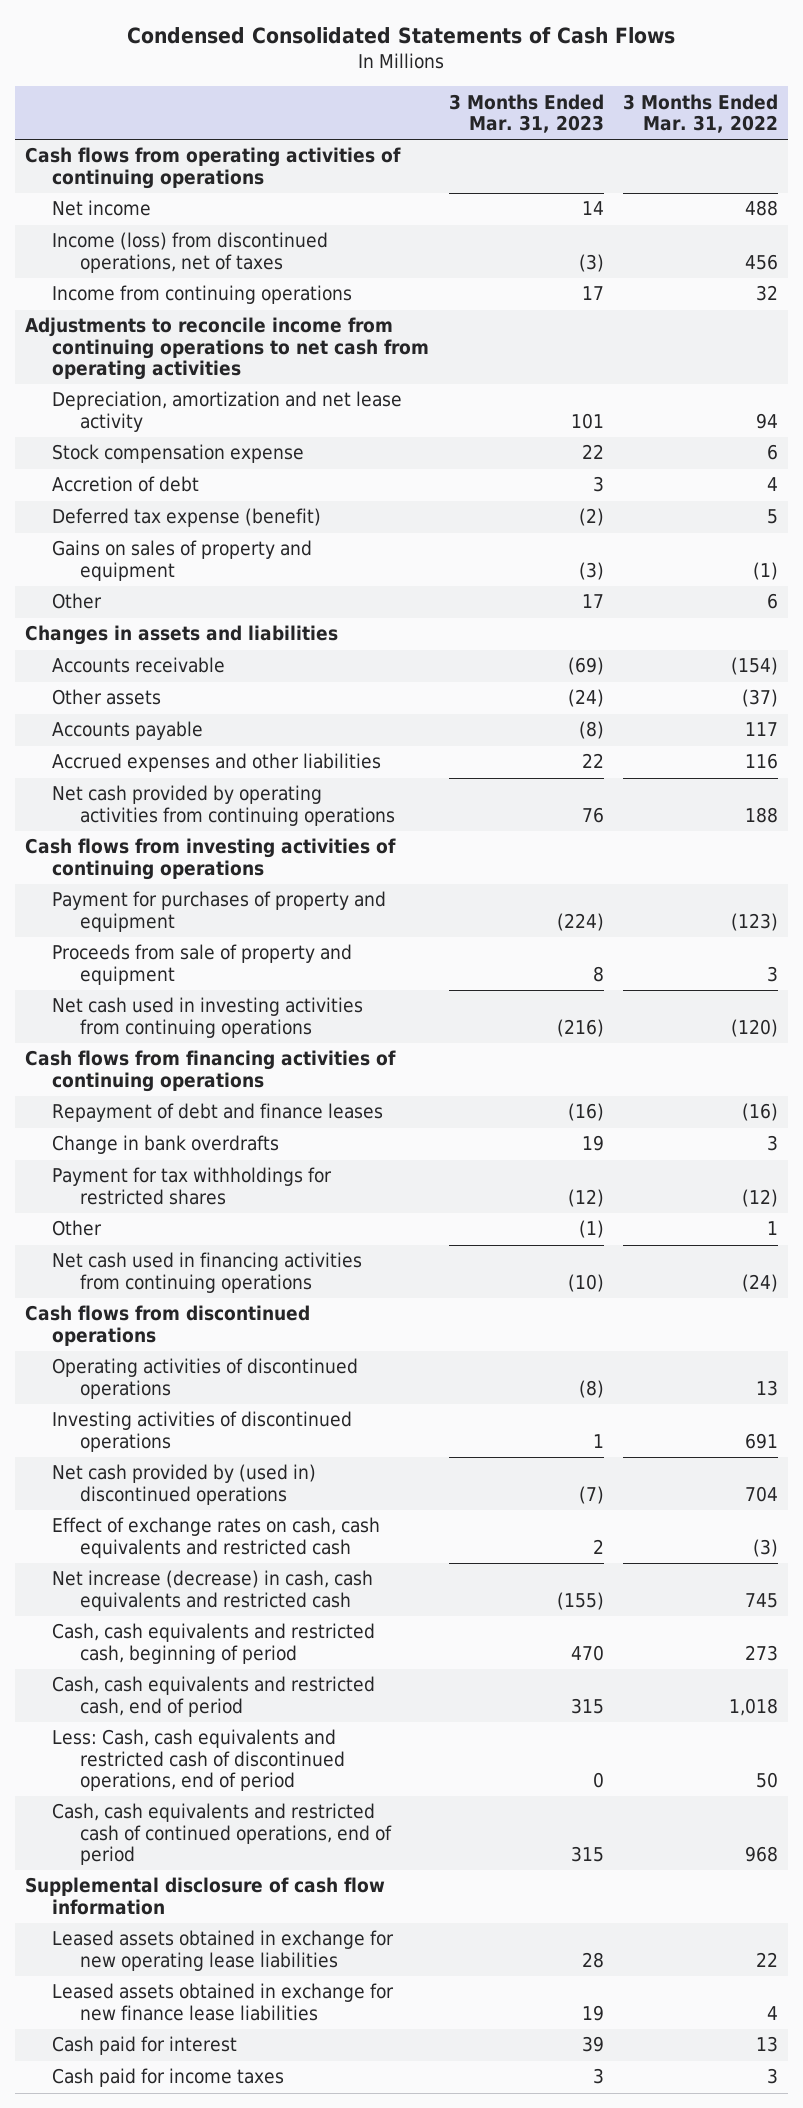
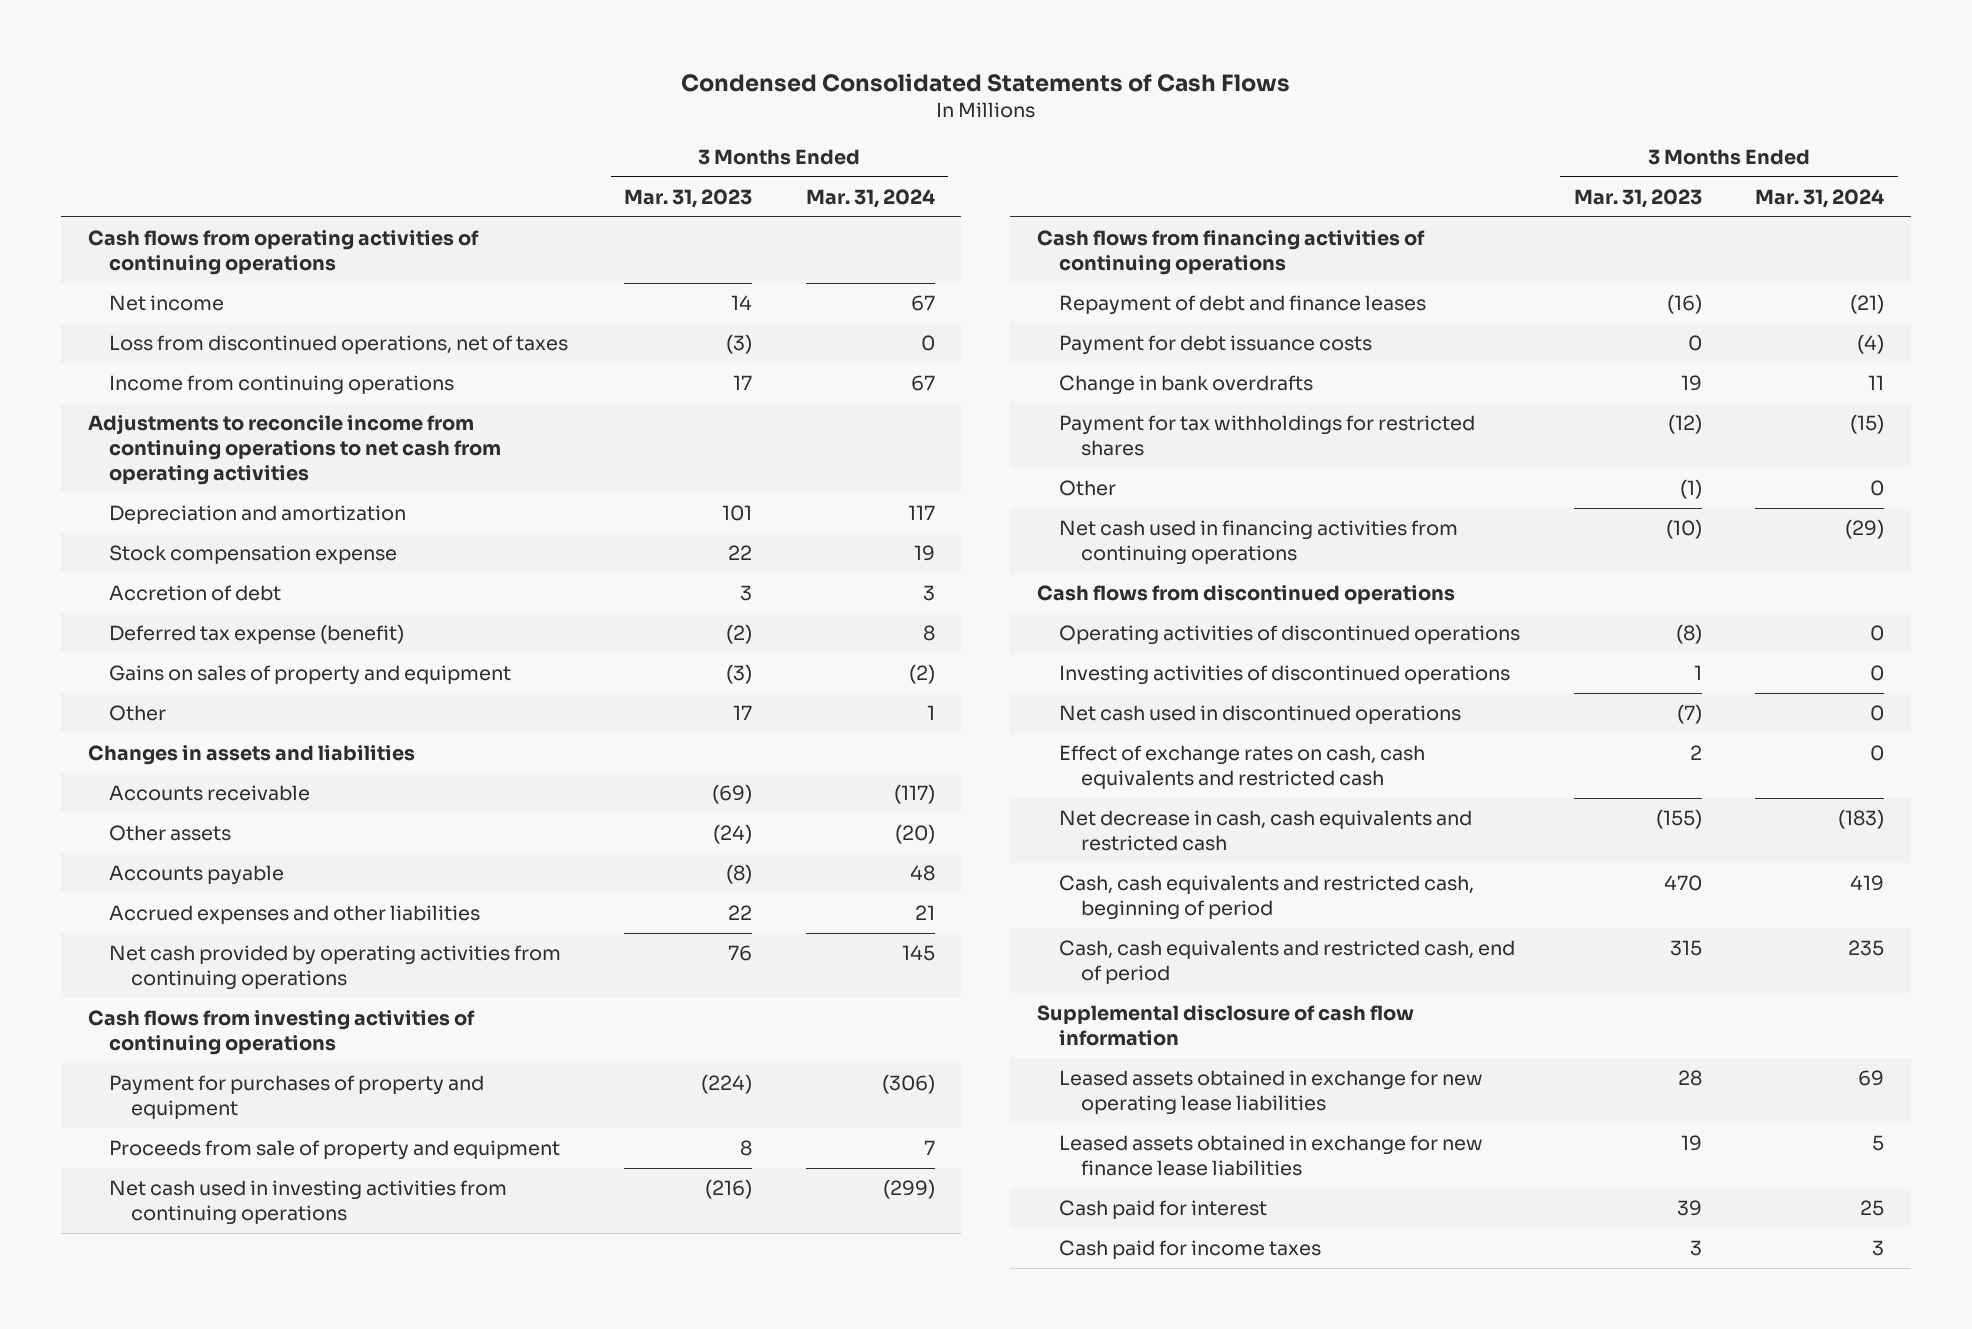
- | 3 Months Ended Mar. 31, 2023 | 3 Months Ended Mar. 31, 2022
+ | 3 Months Ended Mar. 31, 2023 | 3 Months Ended Mar. 31, 2024
- Income (loss) from discontinued operations, net of taxes | (3) | 456
+ Loss from discontinued operations, net of taxes | (3) | 0
- Depreciation, amortization and net lease activity | 101 | 94
+ Depreciation and amortization | 101 | 117
+ Payment for debt issuance costs | 0 | (4)
- Net cash provided by (used in) discontinued operations | (7) | 704
+ Net cash used in discontinued operations | (7) | 0
- Net increase (decrease) in cash, cash equivalents and restricted cash | (155) | 745
+ Net decrease in cash, cash equivalents and restricted cash | (155) | (183)
- Less: Cash, cash equivalents and restricted cash of discontinued operations, end of period | 0 | 50
- Cash, cash equivalents and restricted cash of continued operations, end of period | 315 | 968

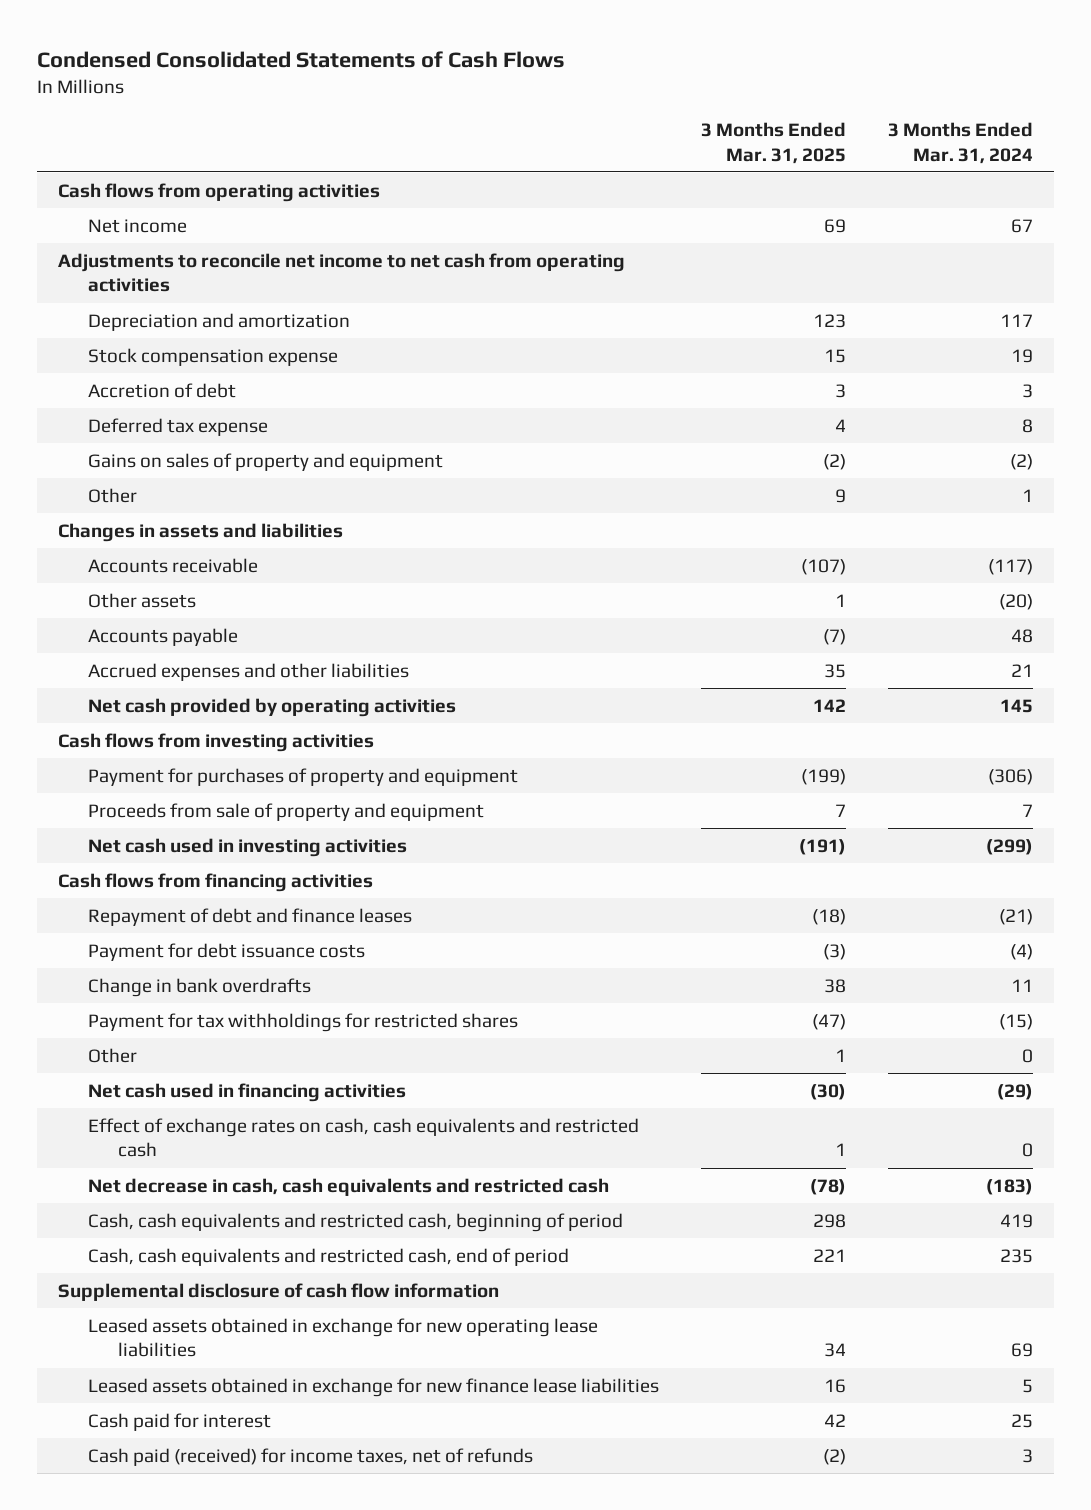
- | 3 Months Ended Mar. 31, 2023 | 3 Months Ended Mar. 31, 2024
+ | 3 Months Ended Mar. 31, 2025 | 3 Months Ended Mar. 31, 2024
- Cash flows from operating activities of continuing operations
+ Cash flows from operating activities
- Loss from discontinued operations, net of taxes | (3) | 0
- Income from continuing operations | 17 | 67
- Adjustments to reconcile income from continuing operations to net cash from operating activities
+ Adjustments to reconcile net income to net cash from operating activities
- Deferred tax expense (benefit) | (2) | 8
+ Deferred tax expense | 4 | 8
- Net cash provided by operating activities from continuing operations | 76 | 145
- Cash flows from investing activities of continuing operations
+ Net cash provided by operating activities | 142 | 145
+ Cash flows from investing activities
- Net cash used in investing activities from continuing operations | (216) | (299)
- Cash flows from financing activities of continuing operations
+ Net cash used in investing activities | (191) | (299)
+ Cash flows from financing activities
- Net cash used in financing activities from continuing operations | (10) | (29)
- Cash flows from discontinued operations
- Operating activities of discontinued operations | (8) | 0
- Investing activities of discontinued operations | 1 | 0
- Net cash used in discontinued operations | (7) | 0
+ Net cash used in financing activities | (30) | (29)
- Cash paid for income taxes | 3 | 3
+ Cash paid (received) for income taxes, net of refunds | (2) | 3

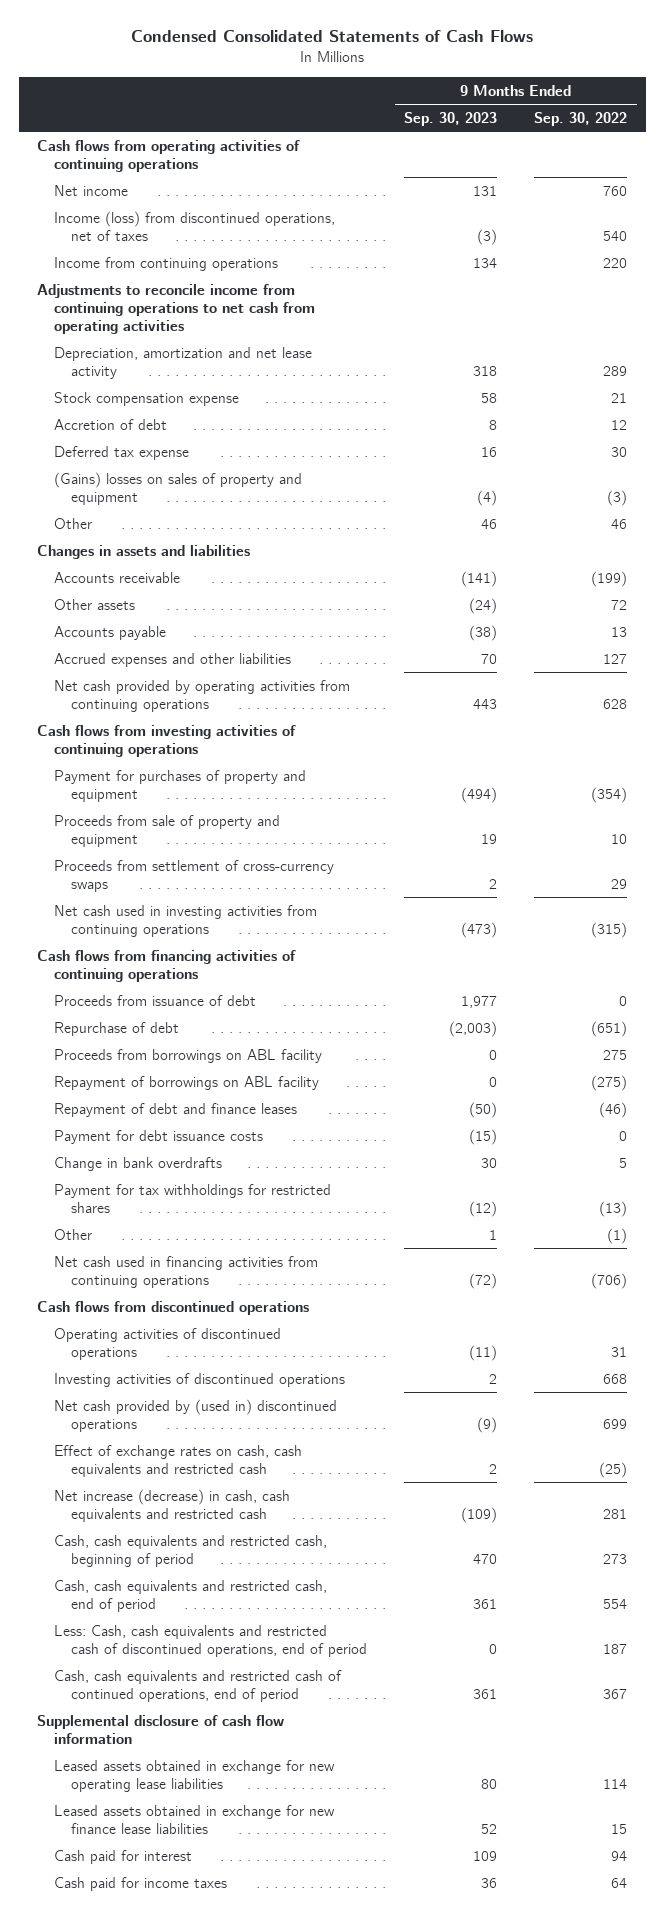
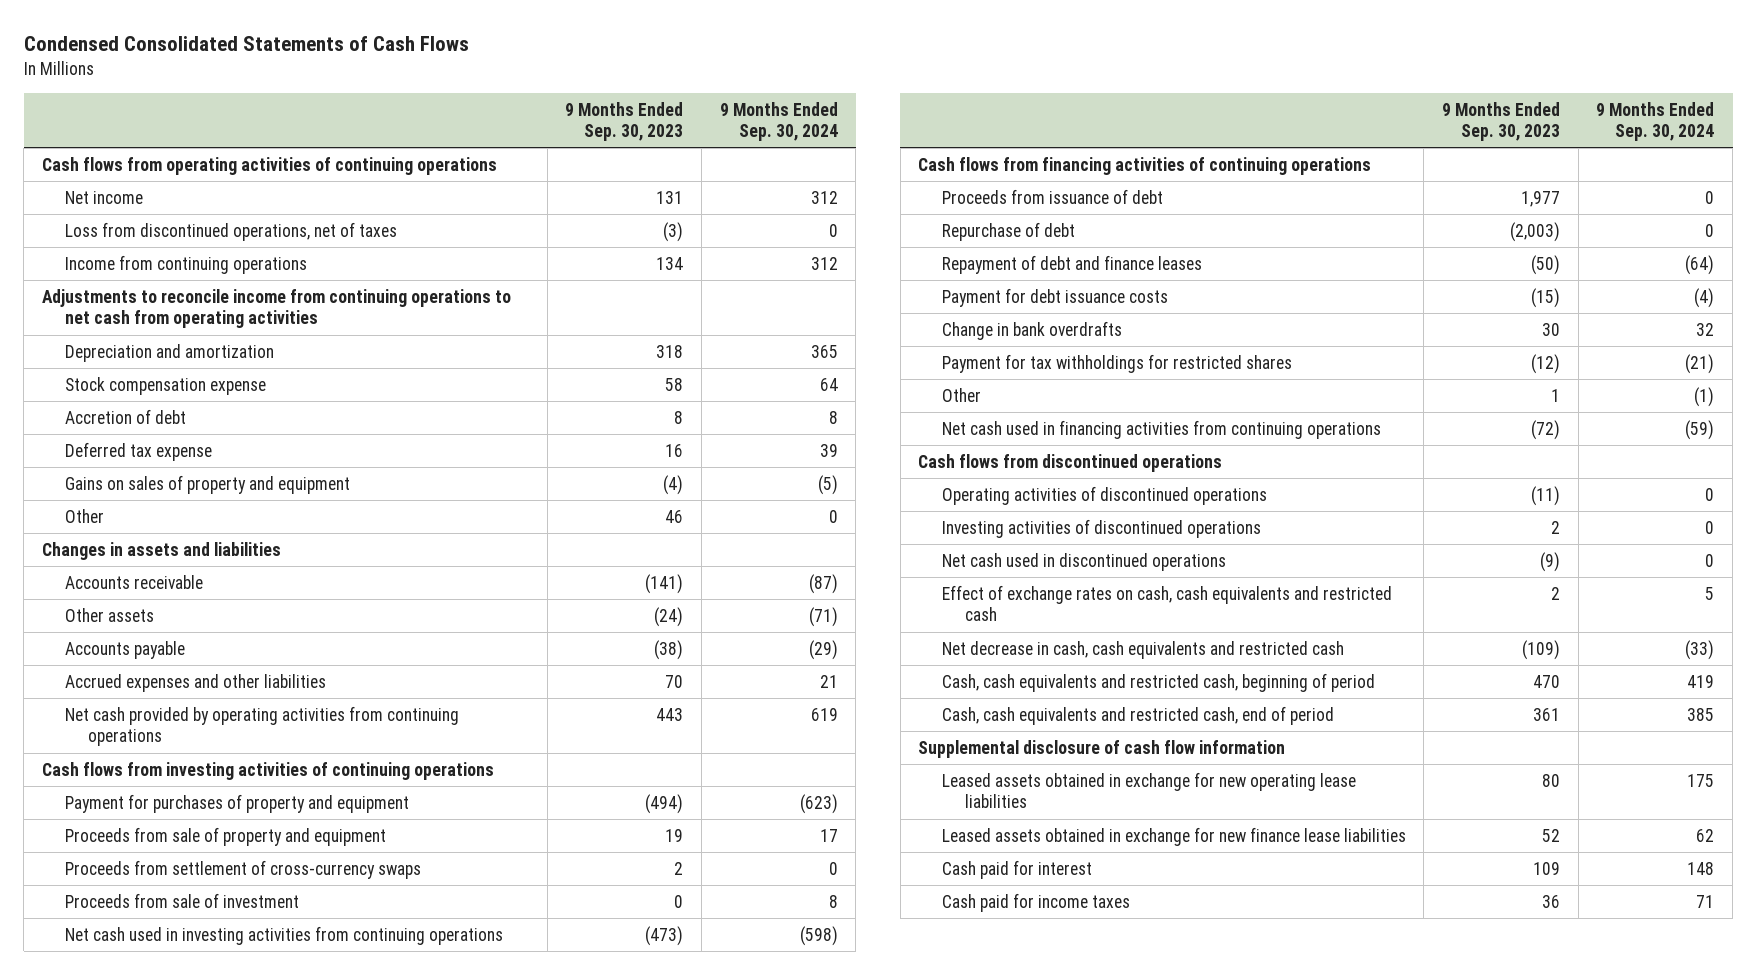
- | 9 Months Ended Sep. 30, 2023 | 9 Months Ended Sep. 30, 2022
+ | 9 Months Ended Sep. 30, 2023 | 9 Months Ended Sep. 30, 2024
- Income (loss) from discontinued operations, net of taxes | (3) | 540
+ Loss from discontinued operations, net of taxes | (3) | 0
- Depreciation, amortization and net lease activity | 318 | 289
+ Depreciation and amortization | 318 | 365
- (Gains) losses on sales of property and equipment | (4) | (3)
+ Gains on sales of property and equipment | (4) | (5)
+ Proceeds from sale of investment | 0 | 8
- Proceeds from borrowings on ABL facility | 0 | 275
- Repayment of borrowings on ABL facility | 0 | (275)
- Net cash provided by (used in) discontinued operations | (9) | 699
+ Net cash used in discontinued operations | (9) | 0
- Net increase (decrease) in cash, cash equivalents and restricted cash | (109) | 281
+ Net decrease in cash, cash equivalents and restricted cash | (109) | (33)
- Less: Cash, cash equivalents and restricted cash of discontinued operations, end of period | 0 | 187
- Cash, cash equivalents and restricted cash of continued operations, end of period | 361 | 367

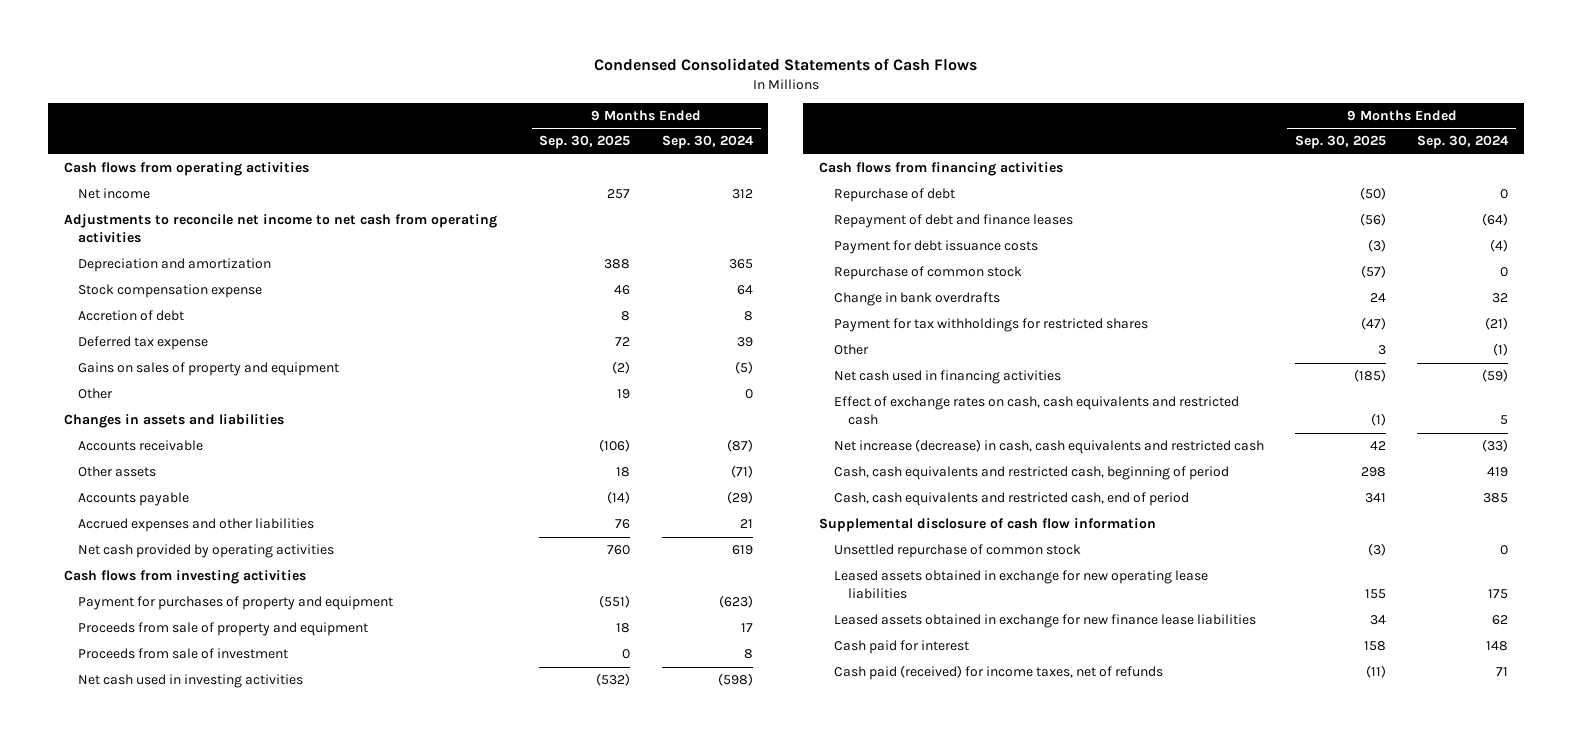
- | 9 Months Ended Sep. 30, 2023 | 9 Months Ended Sep. 30, 2024
+ | 9 Months Ended Sep. 30, 2025 | 9 Months Ended Sep. 30, 2024
- Cash flows from operating activities of continuing operations
+ Cash flows from operating activities
- Loss from discontinued operations, net of taxes | (3) | 0
- Income from continuing operations | 134 | 312
- Adjustments to reconcile income from continuing operations to net cash from operating activities
+ Adjustments to reconcile net income to net cash from operating activities
- Net cash provided by operating activities from continuing operations | 443 | 619
- Cash flows from investing activities of continuing operations
+ Net cash provided by operating activities | 760 | 619
+ Cash flows from investing activities
- Proceeds from settlement of cross-currency swaps | 2 | 0
- Net cash used in investing activities from continuing operations | (473) | (598)
- Cash flows from financing activities of continuing operations
- Proceeds from issuance of debt | 1,977 | 0
+ Net cash used in investing activities | (532) | (598)
+ Cash flows from financing activities
+ Repurchase of common stock | (57) | 0
- Net cash used in financing activities from continuing operations | (72) | (59)
- Cash flows from discontinued operations
- Operating activities of discontinued operations | (11) | 0
- Investing activities of discontinued operations | 2 | 0
- Net cash used in discontinued operations | (9) | 0
+ Net cash used in financing activities | (185) | (59)
- Net decrease in cash, cash equivalents and restricted cash | (109) | (33)
+ Net increase (decrease) in cash, cash equivalents and restricted cash | 42 | (33)
+ Unsettled repurchase of common stock | (3) | 0
- Cash paid for income taxes | 36 | 71
+ Cash paid (received) for income taxes, net of refunds | (11) | 71

